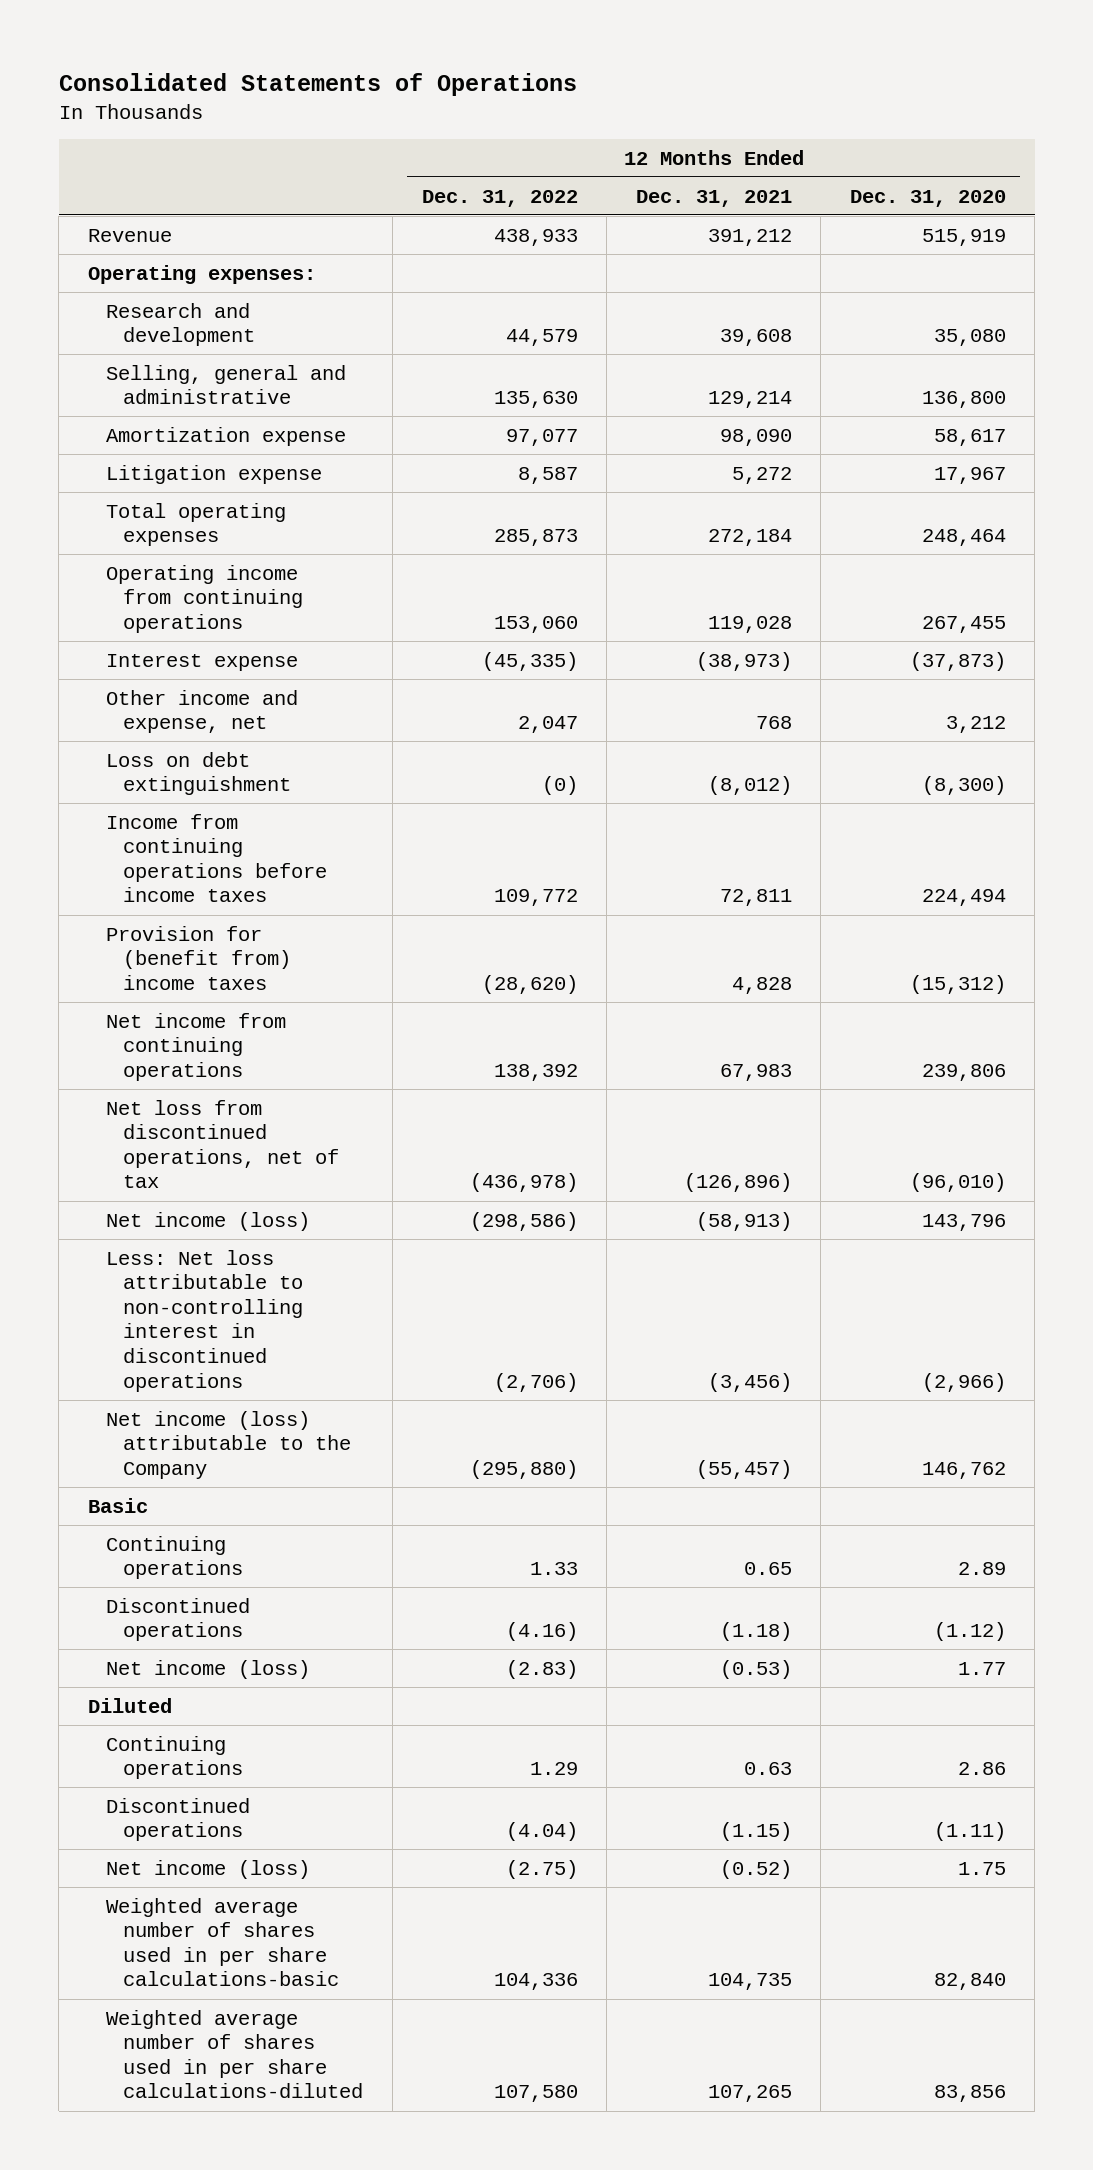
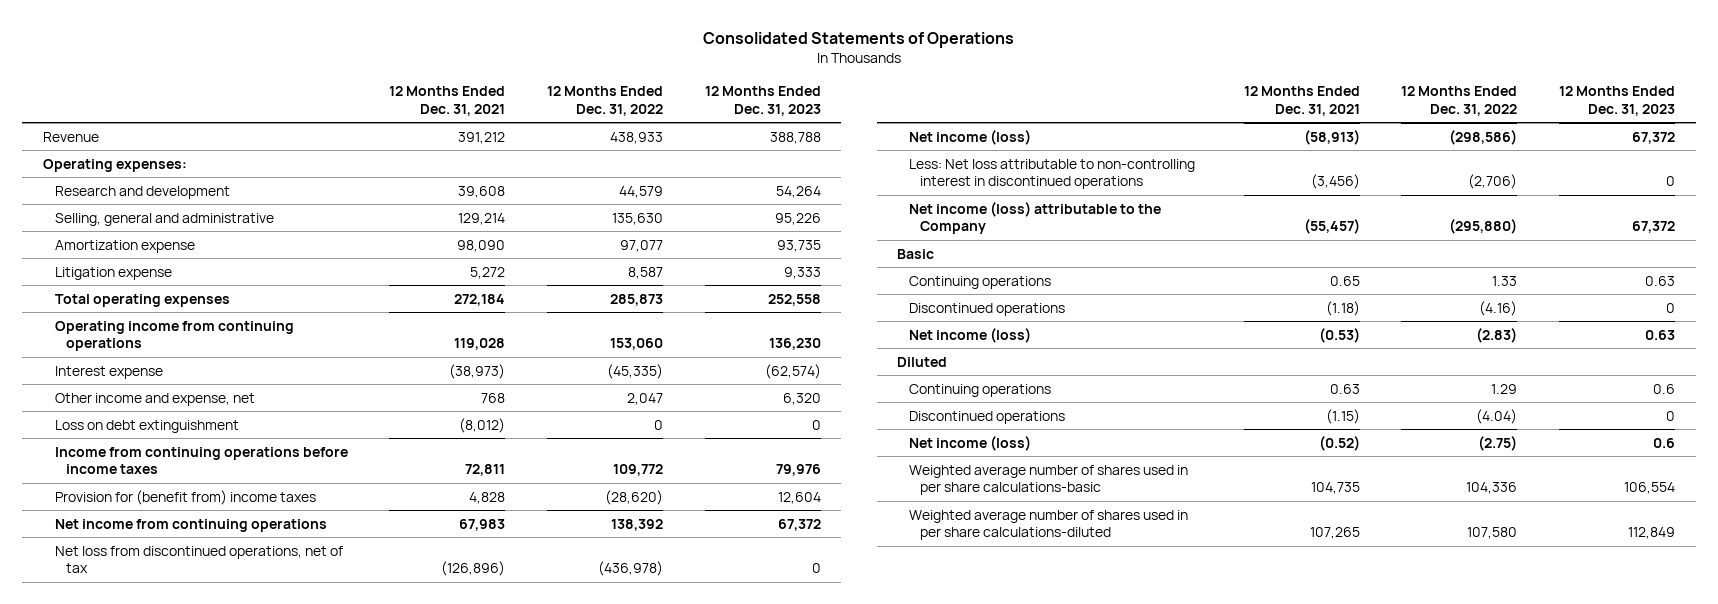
- | 12 Months Ended Dec. 31, 2022 | 12 Months Ended Dec. 31, 2021 | 12 Months Ended Dec. 31, 2020
+ | 12 Months Ended Dec. 31, 2021 | 12 Months Ended Dec. 31, 2022 | 12 Months Ended Dec. 31, 2023
- Loss on debt extinguishment | (0) | (8,012) | (8,300)
+ Loss on debt extinguishment | (8,012) | 0 | 0

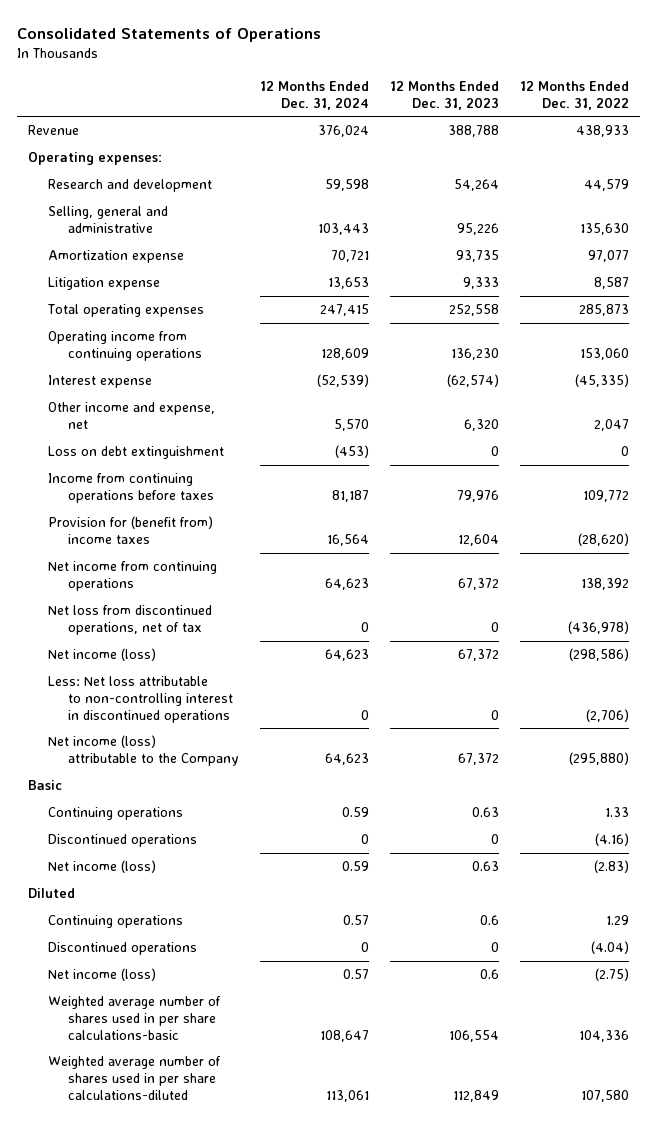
- | 12 Months Ended Dec. 31, 2021 | 12 Months Ended Dec. 31, 2022 | 12 Months Ended Dec. 31, 2023
+ | 12 Months Ended Dec. 31, 2024 | 12 Months Ended Dec. 31, 2023 | 12 Months Ended Dec. 31, 2022
- Income from continuing operations before income taxes | 72,811 | 109,772 | 79,976
+ Income from continuing operations before taxes | 81,187 | 79,976 | 109,772

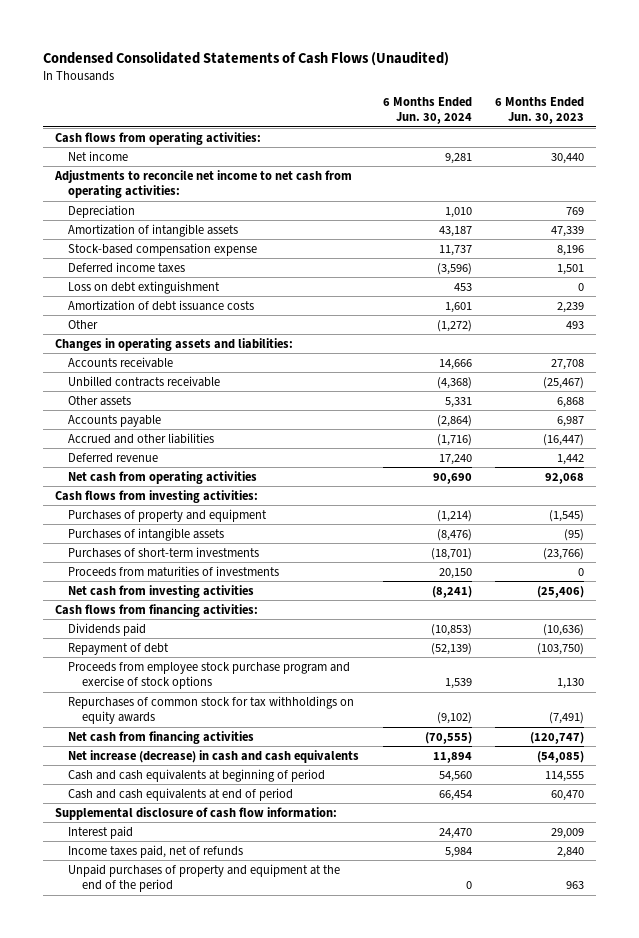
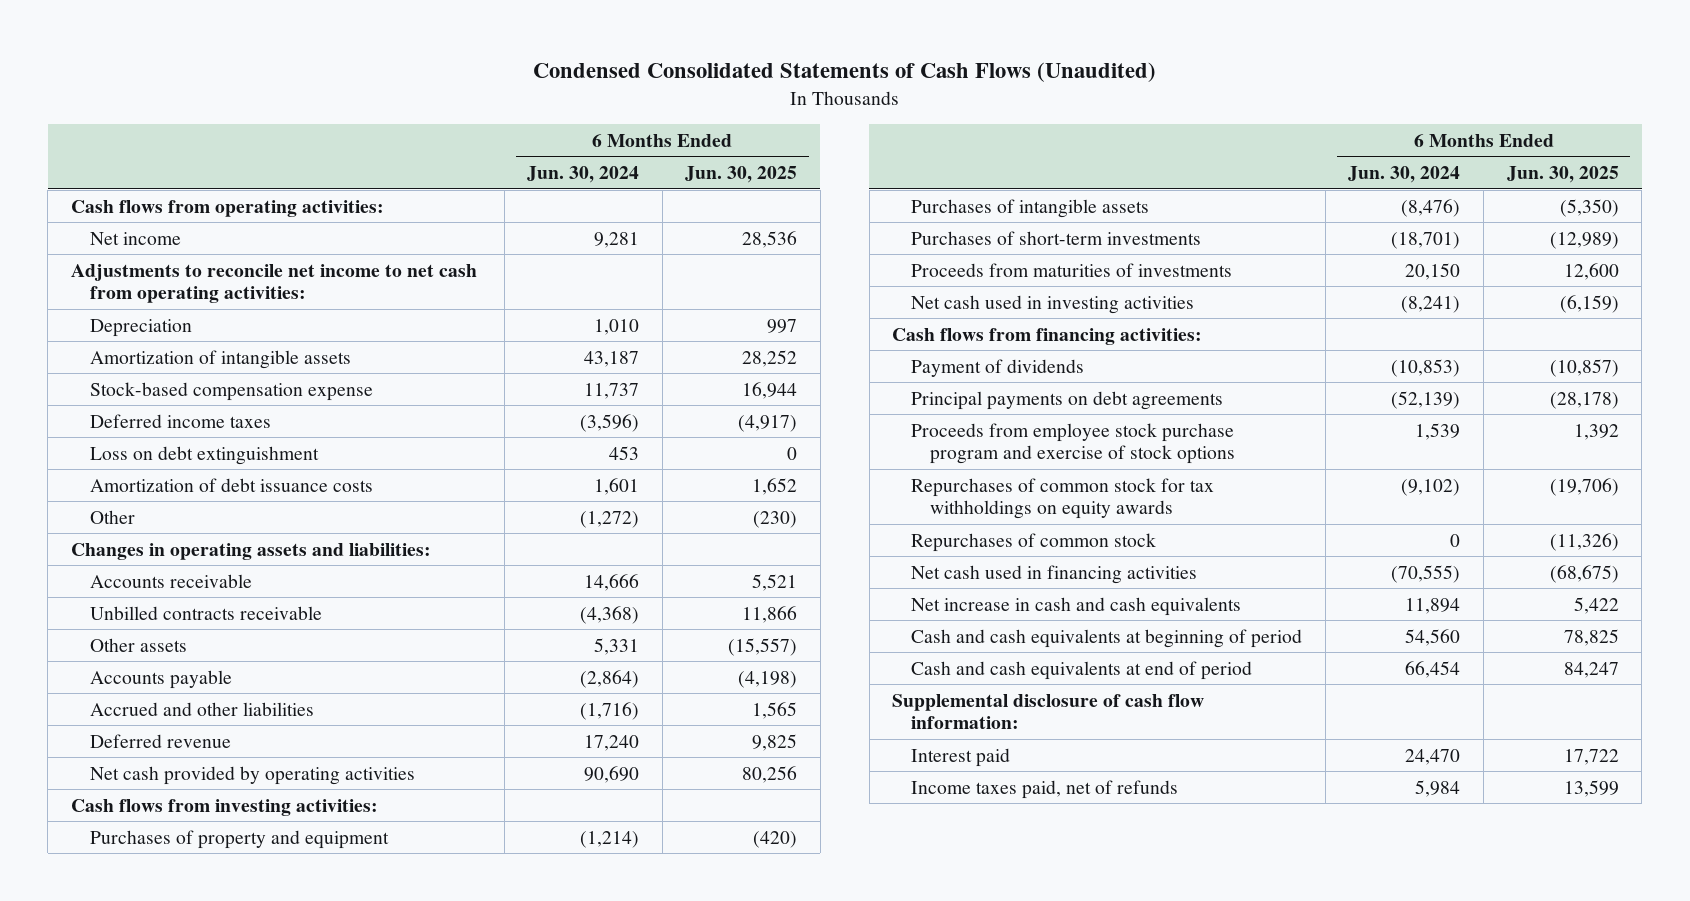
- | 6 Months Ended Jun. 30, 2024 | 6 Months Ended Jun. 30, 2023
+ | 6 Months Ended Jun. 30, 2024 | 6 Months Ended Jun. 30, 2025
- Net cash from operating activities | 90,690 | 92,068
+ Net cash provided by operating activities | 90,690 | 80,256
- Net cash from investing activities | (8,241) | (25,406)
+ Net cash used in investing activities | (8,241) | (6,159)
- Dividends paid | (10,853) | (10,636)
- Repayment of debt | (52,139) | (103,750)
+ Payment of dividends | (10,853) | (10,857)
+ Principal payments on debt agreements | (52,139) | (28,178)
- Net cash from financing activities | (70,555) | (120,747)
- Net increase (decrease) in cash and cash equivalents | 11,894 | (54,085)
+ Repurchases of common stock | 0 | (11,326)
+ Net cash used in financing activities | (70,555) | (68,675)
+ Net increase in cash and cash equivalents | 11,894 | 5,422
- Unpaid purchases of property and equipment at the end of the period | 0 | 963

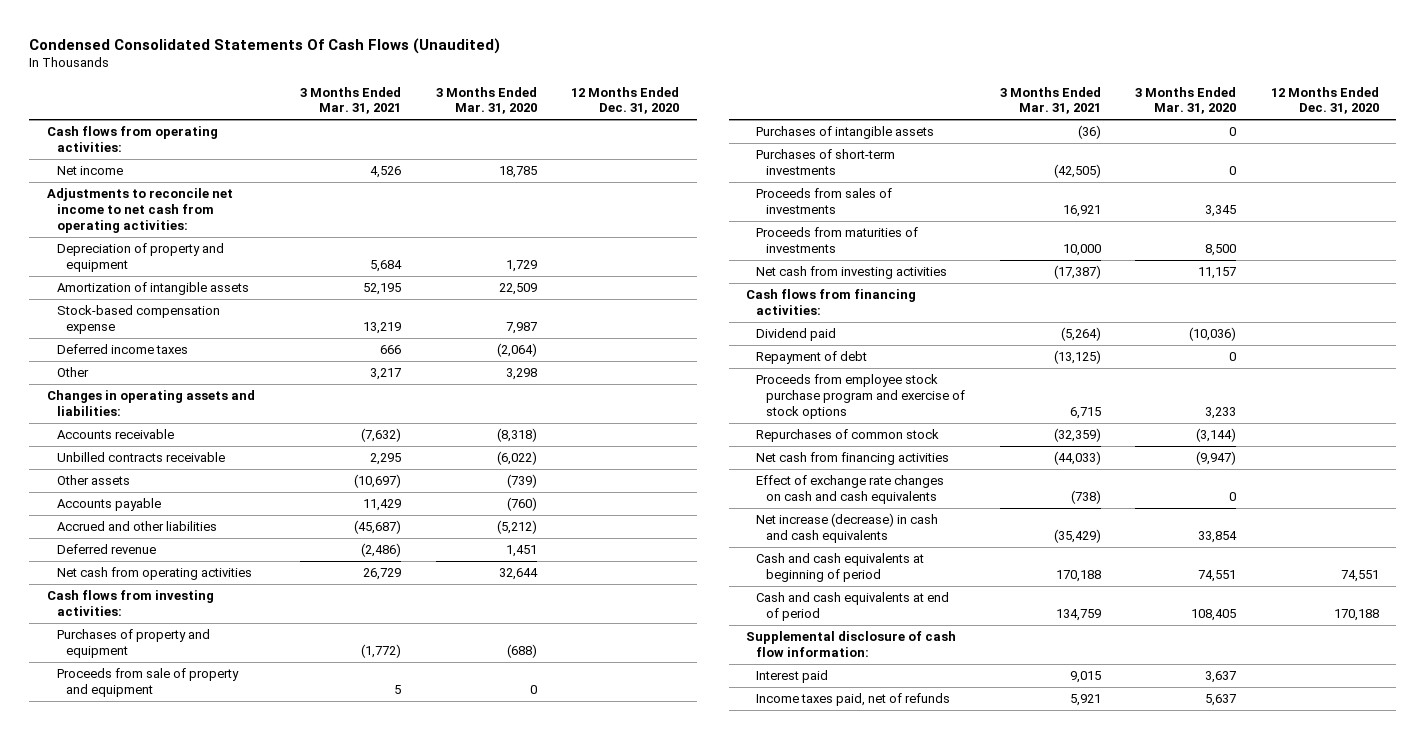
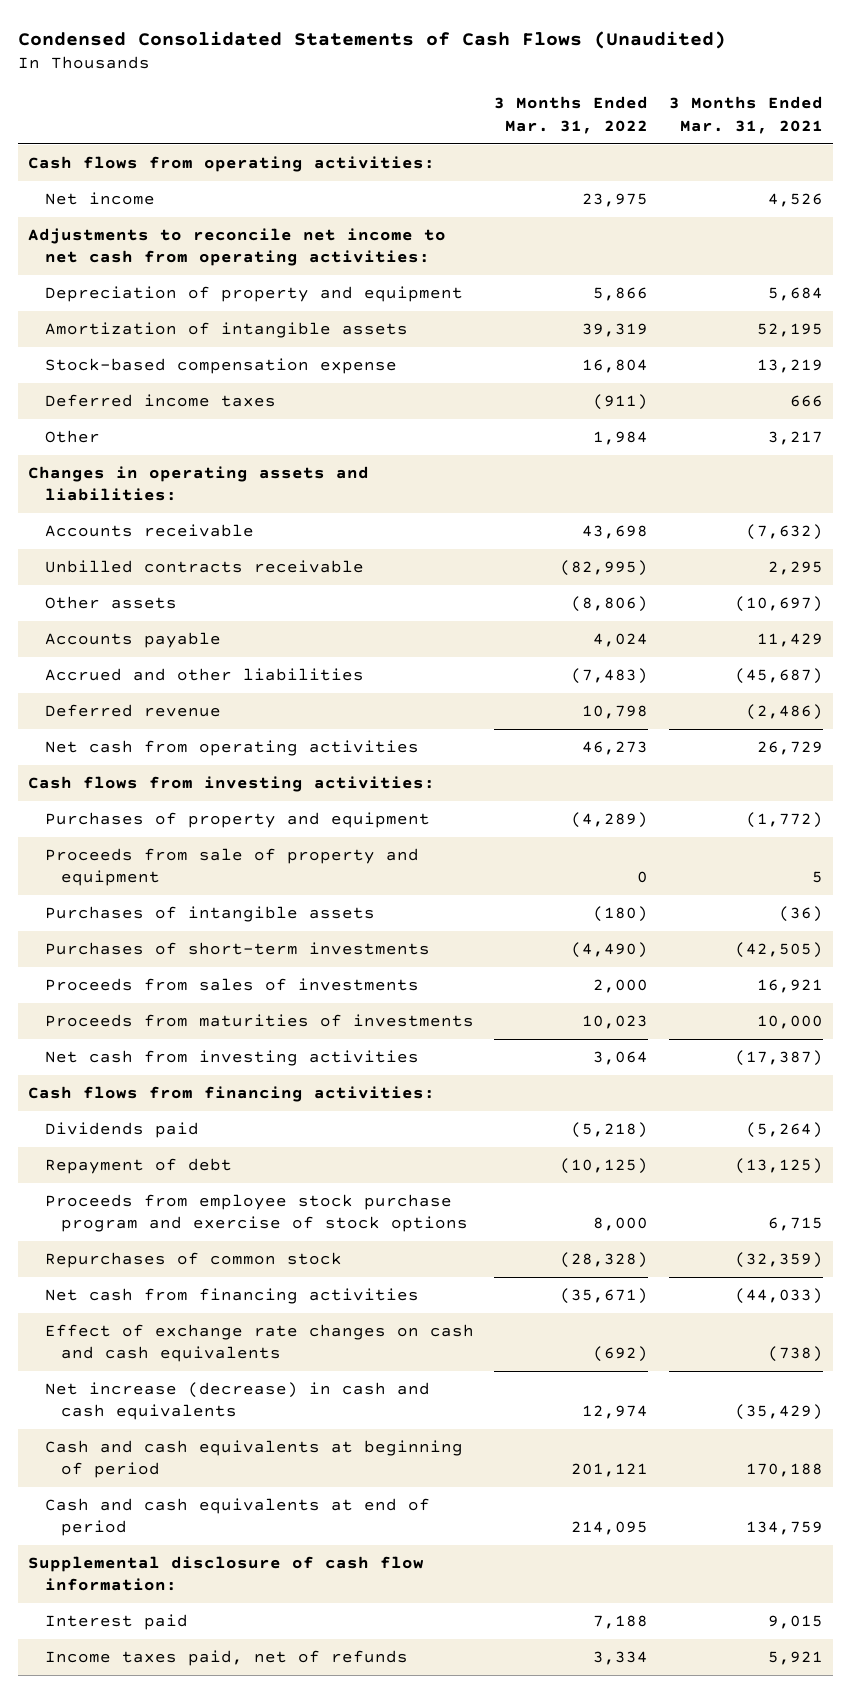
- Condensed Consolidated Statements Of Cash Flows (Unaudited)
+ Condensed Consolidated Statements of Cash Flows (Unaudited)
- | 3 Months Ended Mar. 31, 2021 | 3 Months Ended Mar. 31, 2020 | 12 Months Ended Dec. 31, 2020
+ | 3 Months Ended Mar. 31, 2022 | 3 Months Ended Mar. 31, 2021
- Dividend paid | (5,264) | (10,036) |
+ Dividends paid | (5,218) | (5,264)

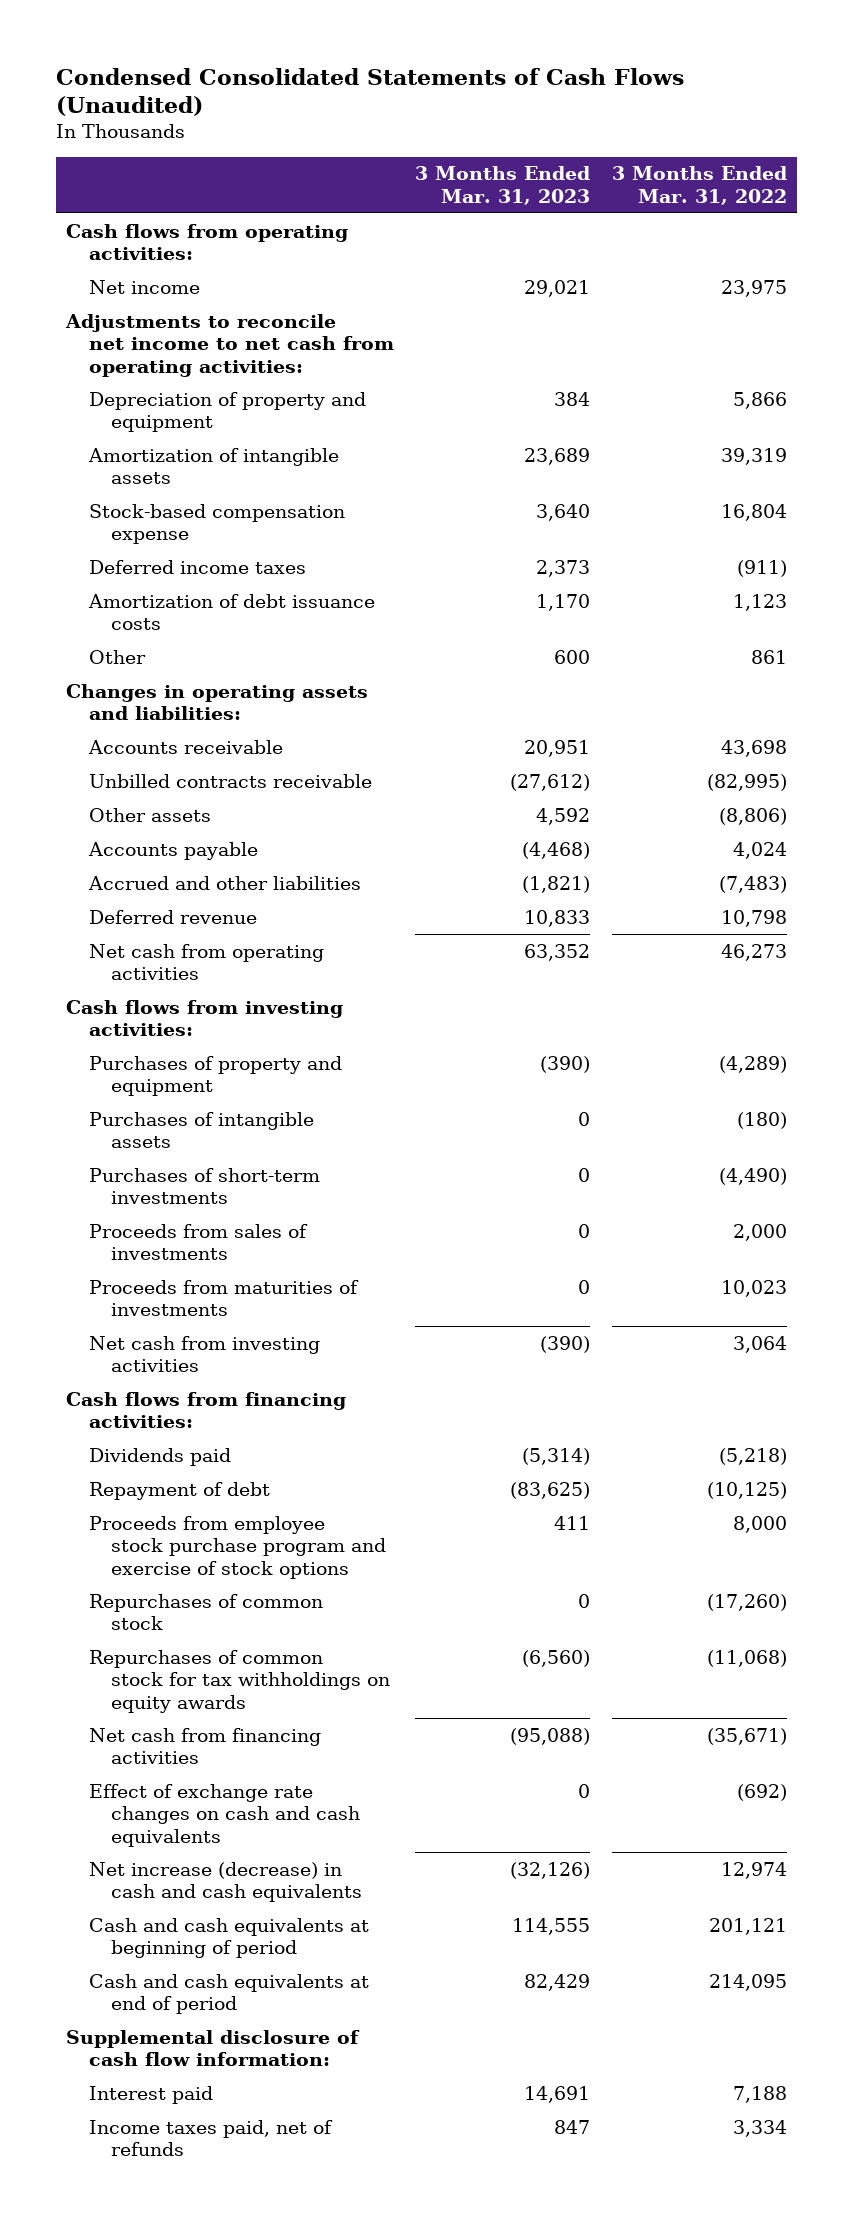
- | 3 Months Ended Mar. 31, 2022 | 3 Months Ended Mar. 31, 2021
+ | 3 Months Ended Mar. 31, 2023 | 3 Months Ended Mar. 31, 2022
- Other | 1,984 | 3,217
+ Amortization of debt issuance costs | 1,170 | 1,123
+ Other | 600 | 861
- Proceeds from sale of property and equipment | 0 | 5
- Repurchases of common stock | (28,328) | (32,359)
+ Repurchases of common stock | 0 | (17,260)
+ Repurchases of common stock for tax withholdings on equity awards | (6,560) | (11,068)

